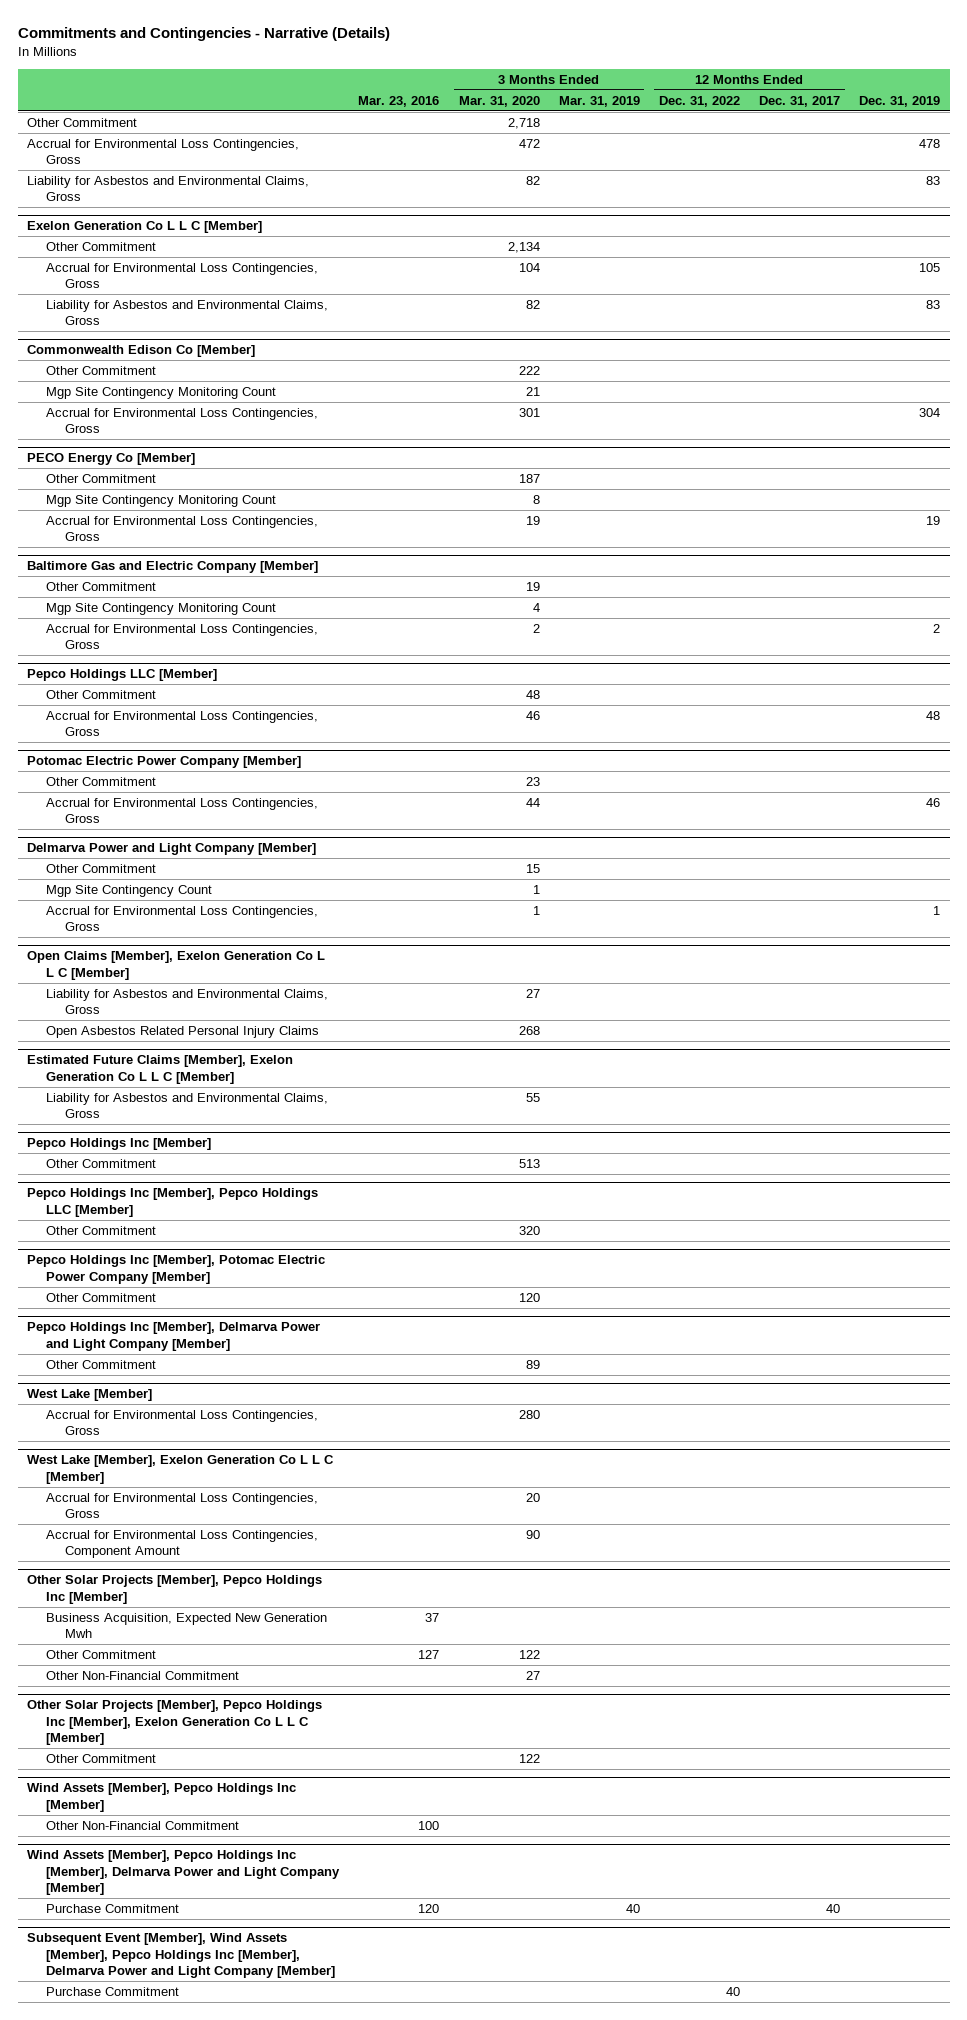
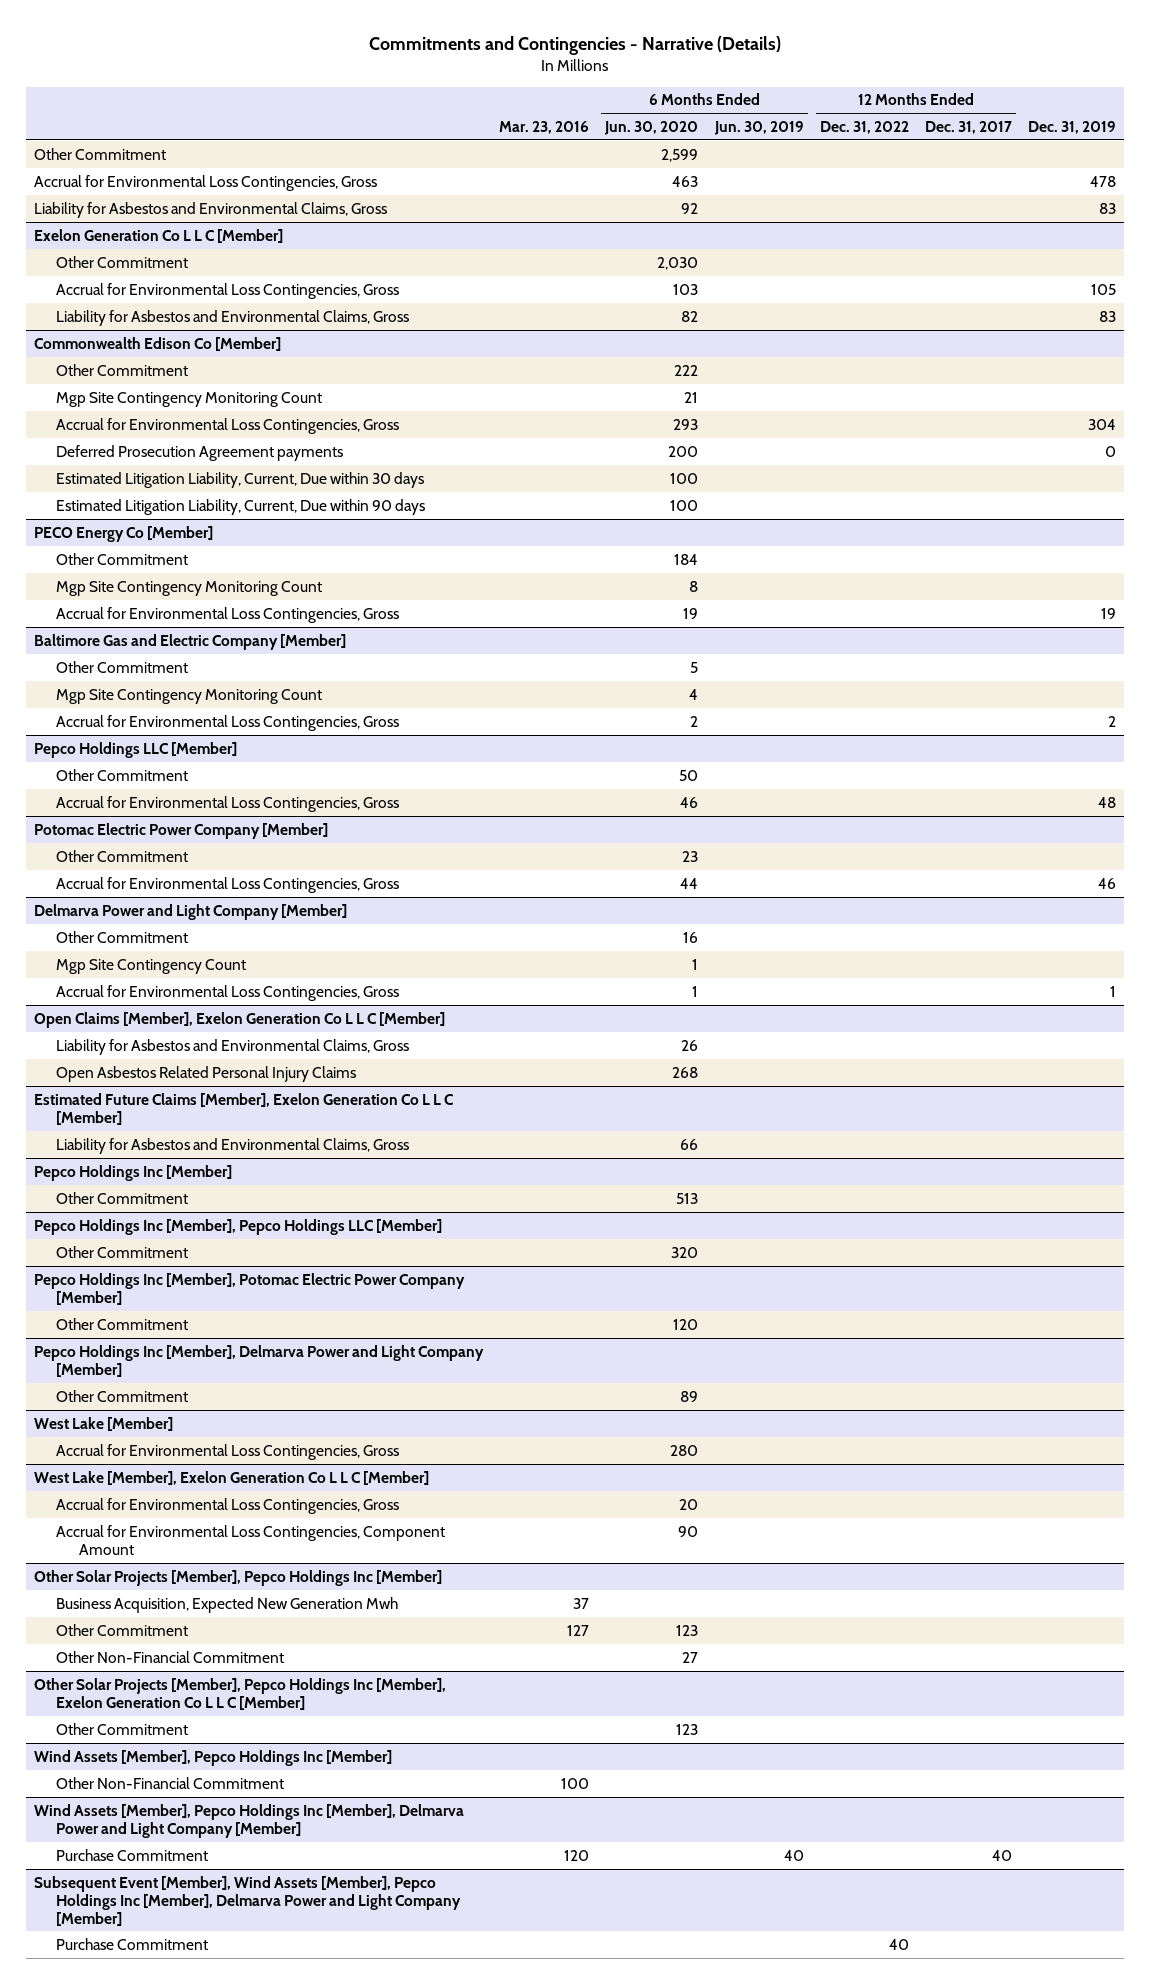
- | Mar. 23, 2016 | 3 Months Ended Mar. 31, 2020 | 3 Months Ended Mar. 31, 2019 | 12 Months Ended Dec. 31, 2022 | 12 Months Ended Dec. 31, 2017 | Dec. 31, 2019
+ | Mar. 23, 2016 | 6 Months Ended Jun. 30, 2020 | 6 Months Ended Jun. 30, 2019 | 12 Months Ended Dec. 31, 2022 | 12 Months Ended Dec. 31, 2017 | Dec. 31, 2019
@ Commonwealth Edison Co [Member]
+ Deferred Prosecution Agreement payments | | 200 | | | | 0
+ Estimated Litigation Liability, Current, Due within 30 days | | 100 | | | |
+ Estimated Litigation Liability, Current, Due within 90 days | | 100 | | | |

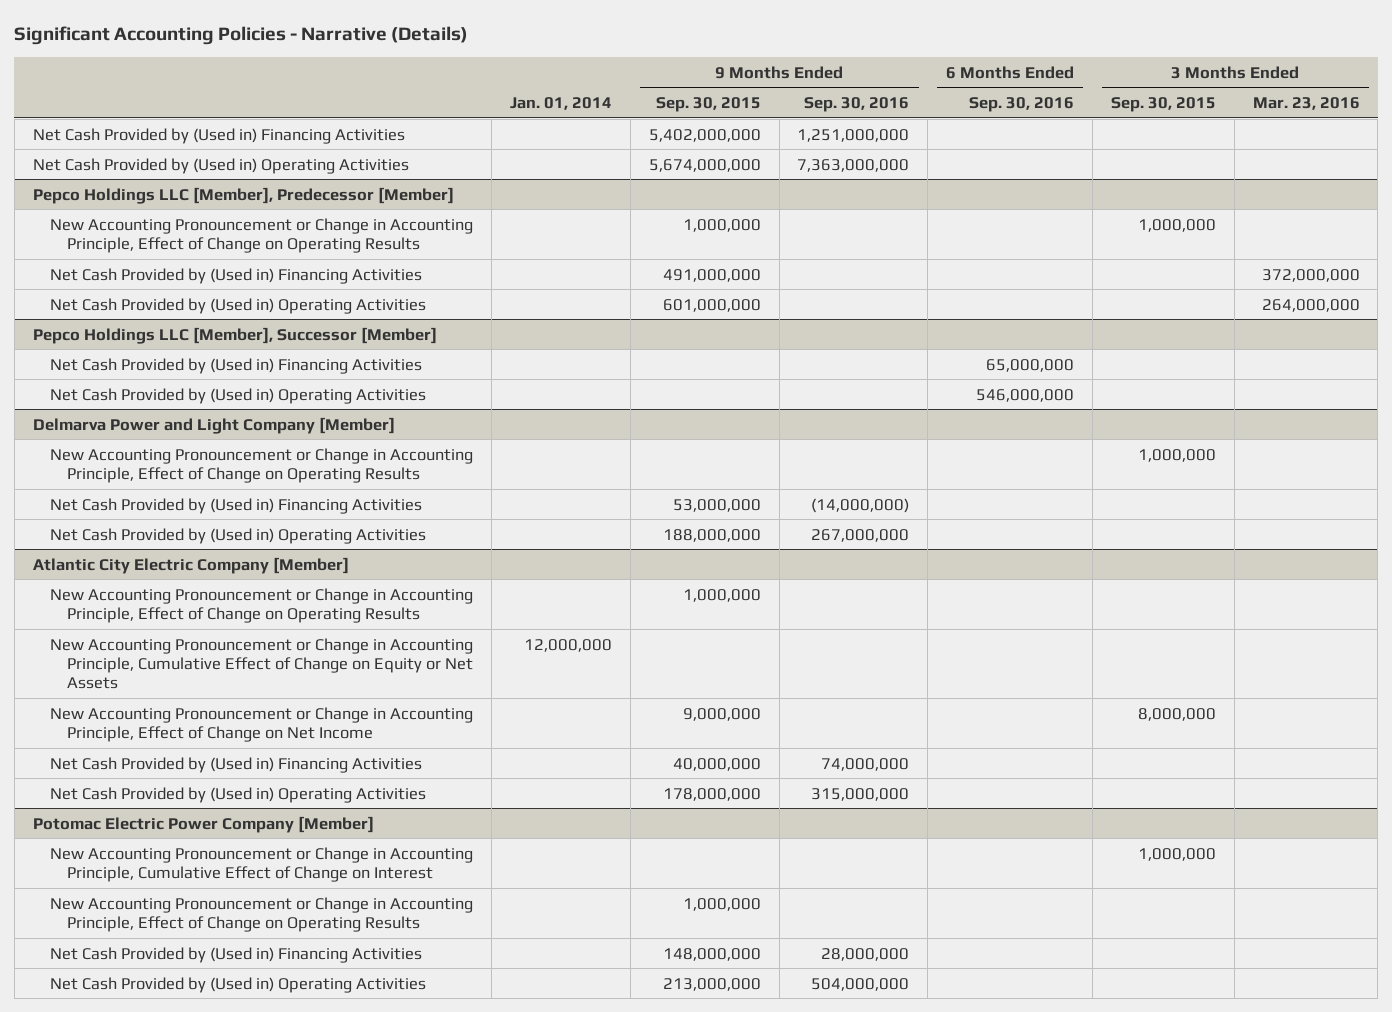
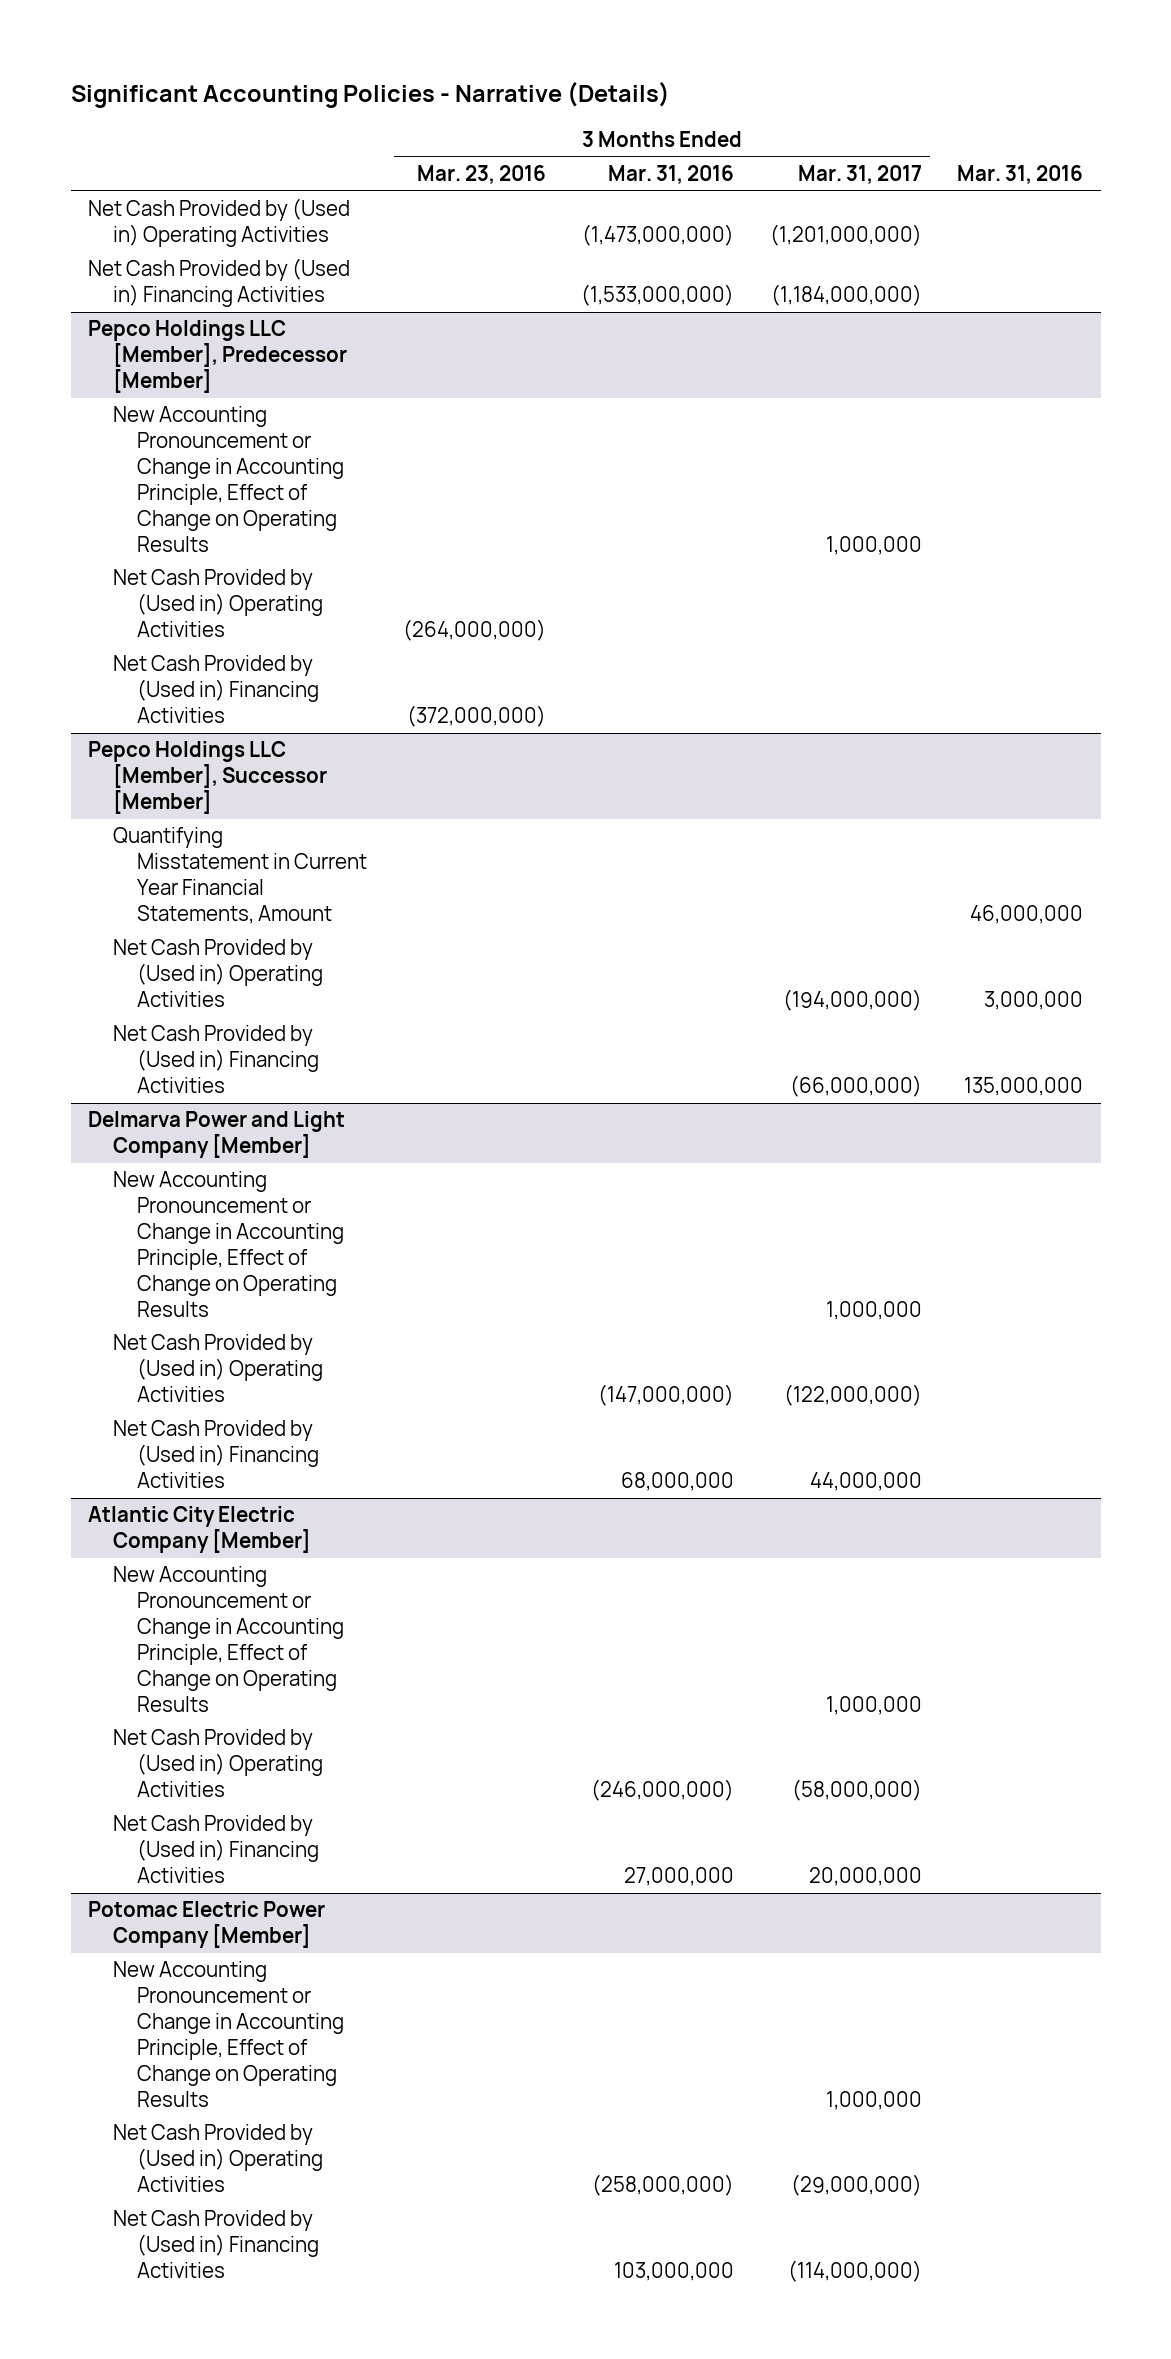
- | Jan. 01, 2014 | 9 Months Ended Sep. 30, 2015 | 9 Months Ended Sep. 30, 2016 | 6 Months Ended Sep. 30, 2016 | 3 Months Ended Sep. 30, 2015 | 3 Months Ended Mar. 23, 2016
+ | 3 Months Ended Mar. 23, 2016 | 3 Months Ended Mar. 31, 2016 | 3 Months Ended Mar. 31, 2017 | Mar. 31, 2016
moved down: Net Cash Provided by (Used in) Financing Activities | | (1,533,000,000) | (1,184,000,000) |
@ Pepco Holdings LLC [Member], Predecessor [Member]
- Net Cash Provided by (Used in) Financing Activities | | 491,000,000 | | | | 372,000,000
- Net Cash Provided by (Used in) Operating Activities | | 601,000,000 | | | | 264,000,000
+ Net Cash Provided by (Used in) Operating Activities | (264,000,000) | | |
+ Net Cash Provided by (Used in) Financing Activities | (372,000,000) | | |
@ Pepco Holdings LLC [Member], Successor [Member]
+ Quantifying Misstatement in Current Year Financial Statements, Amount | | | | 46,000,000
moved down: Net Cash Provided by (Used in) Financing Activities | | | (66,000,000) | 135,000,000
@ Delmarva Power and Light Company [Member]
moved down: Net Cash Provided by (Used in) Financing Activities | | 68,000,000 | 44,000,000 |
@ Atlantic City Electric Company [Member]
- New Accounting Pronouncement or Change in Accounting Principle, Cumulative Effect of Change on Equity or Net Assets | 12,000,000 | | | | |
- New Accounting Pronouncement or Change in Accounting Principle, Effect of Change on Net Income | | 9,000,000 | | | 8,000,000 |
moved down: Net Cash Provided by (Used in) Financing Activities | | 27,000,000 | 20,000,000 |
@ Potomac Electric Power Company [Member]
- New Accounting Pronouncement or Change in Accounting Principle, Cumulative Effect of Change on Interest | | | | | 1,000,000 |
moved down: Net Cash Provided by (Used in) Financing Activities | | 103,000,000 | (114,000,000) |

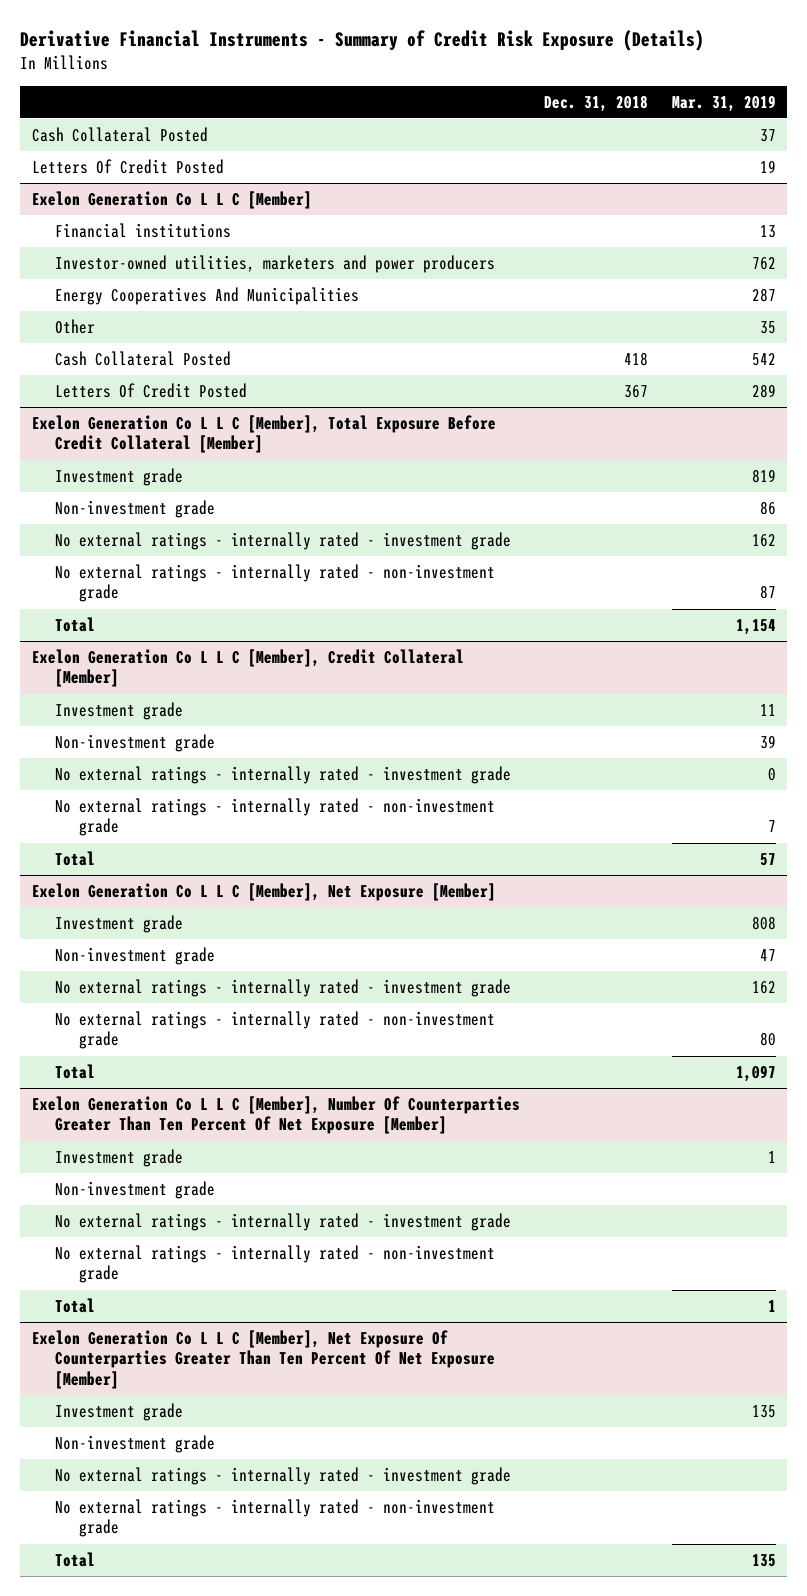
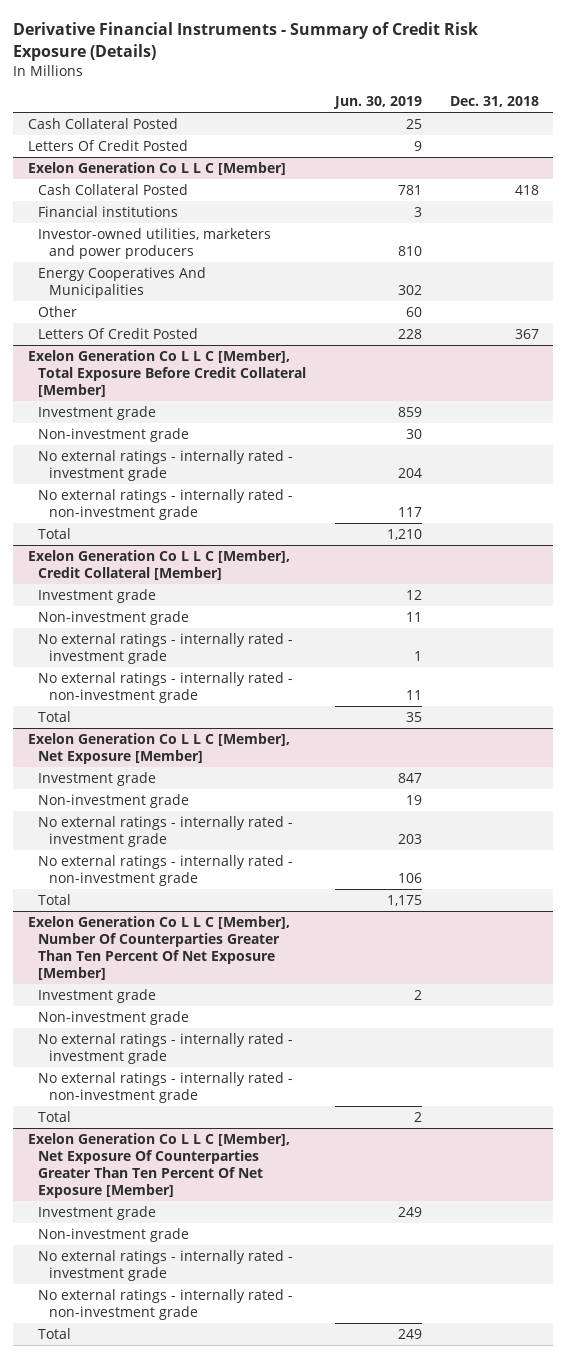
- | Dec. 31, 2018 | Mar. 31, 2019
+ | Jun. 30, 2019 | Dec. 31, 2018
@ Exelon Generation Co L L C [Member]
moved up: Cash Collateral Posted | 781 | 418

